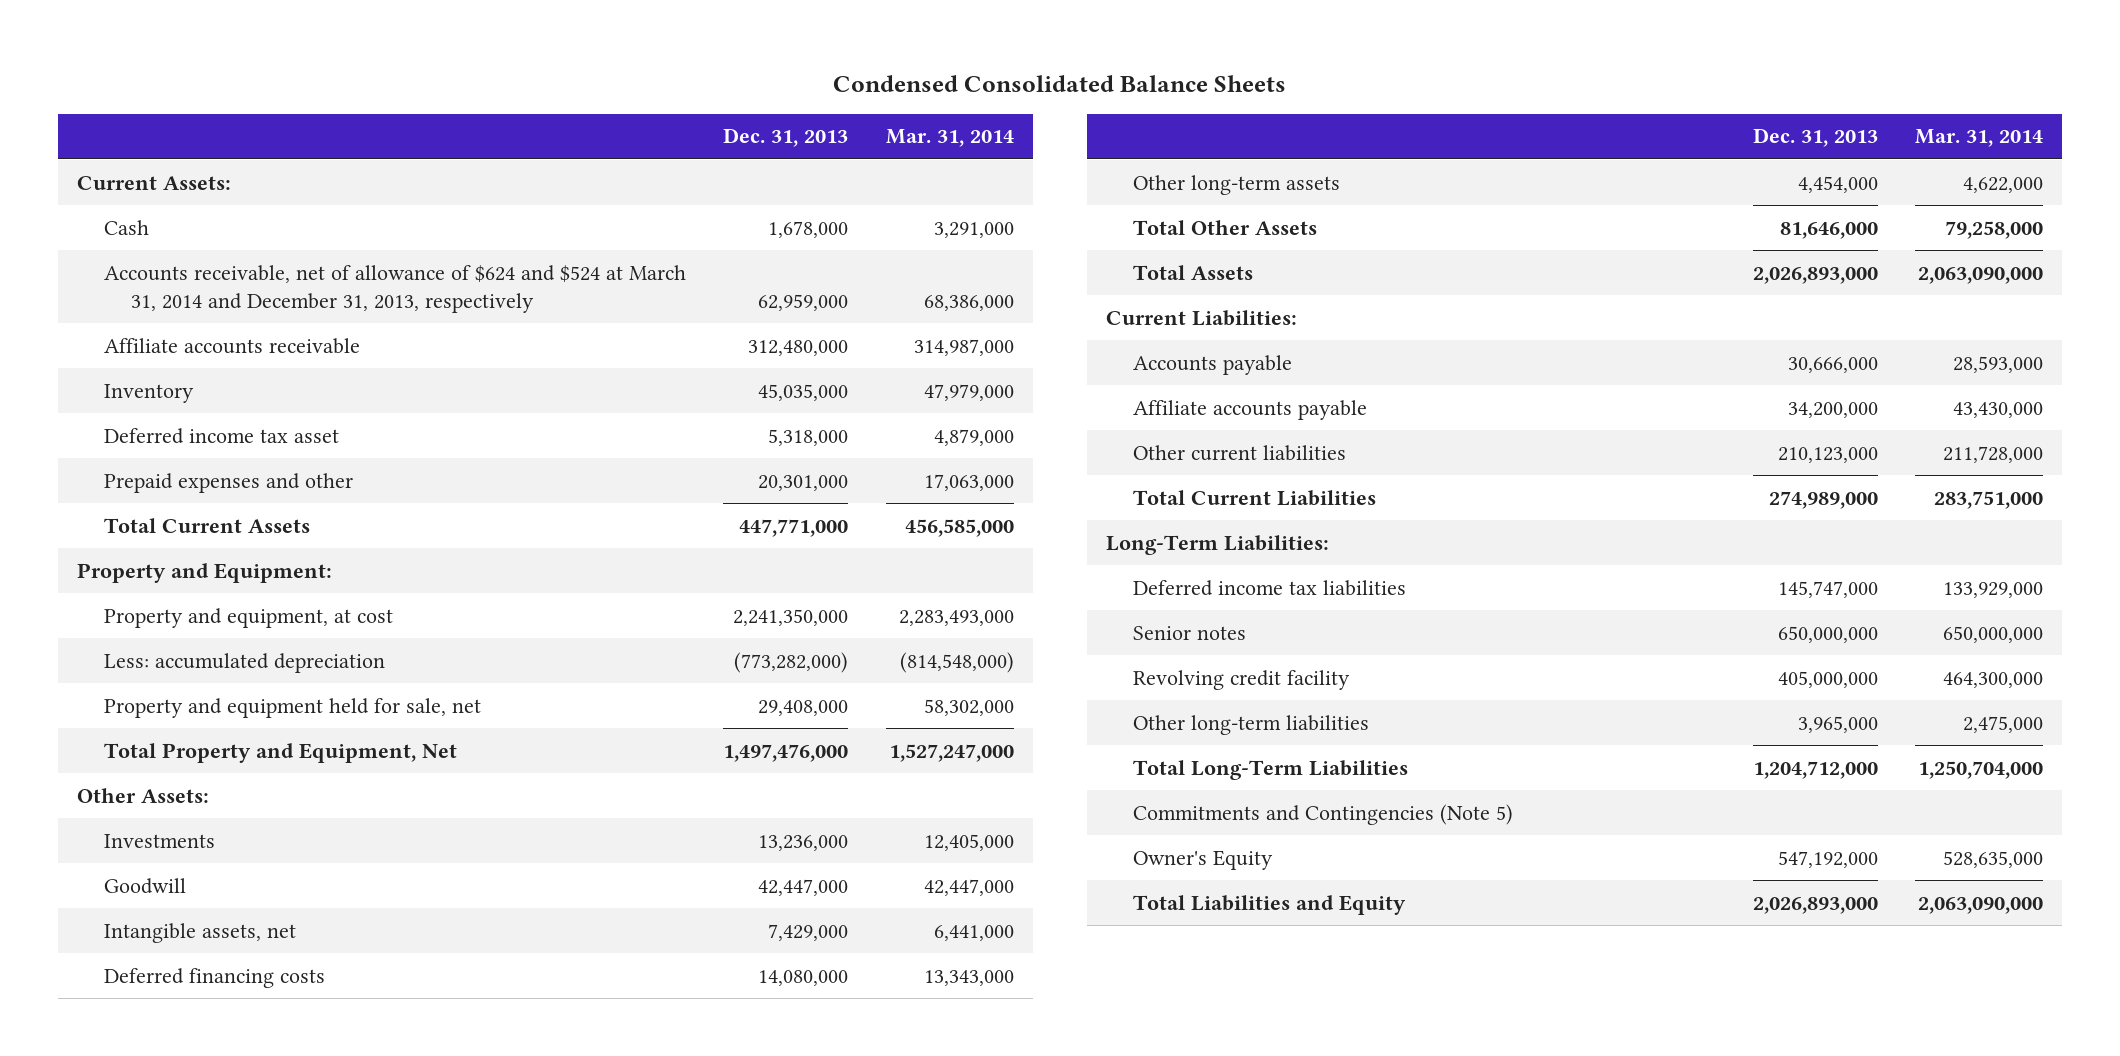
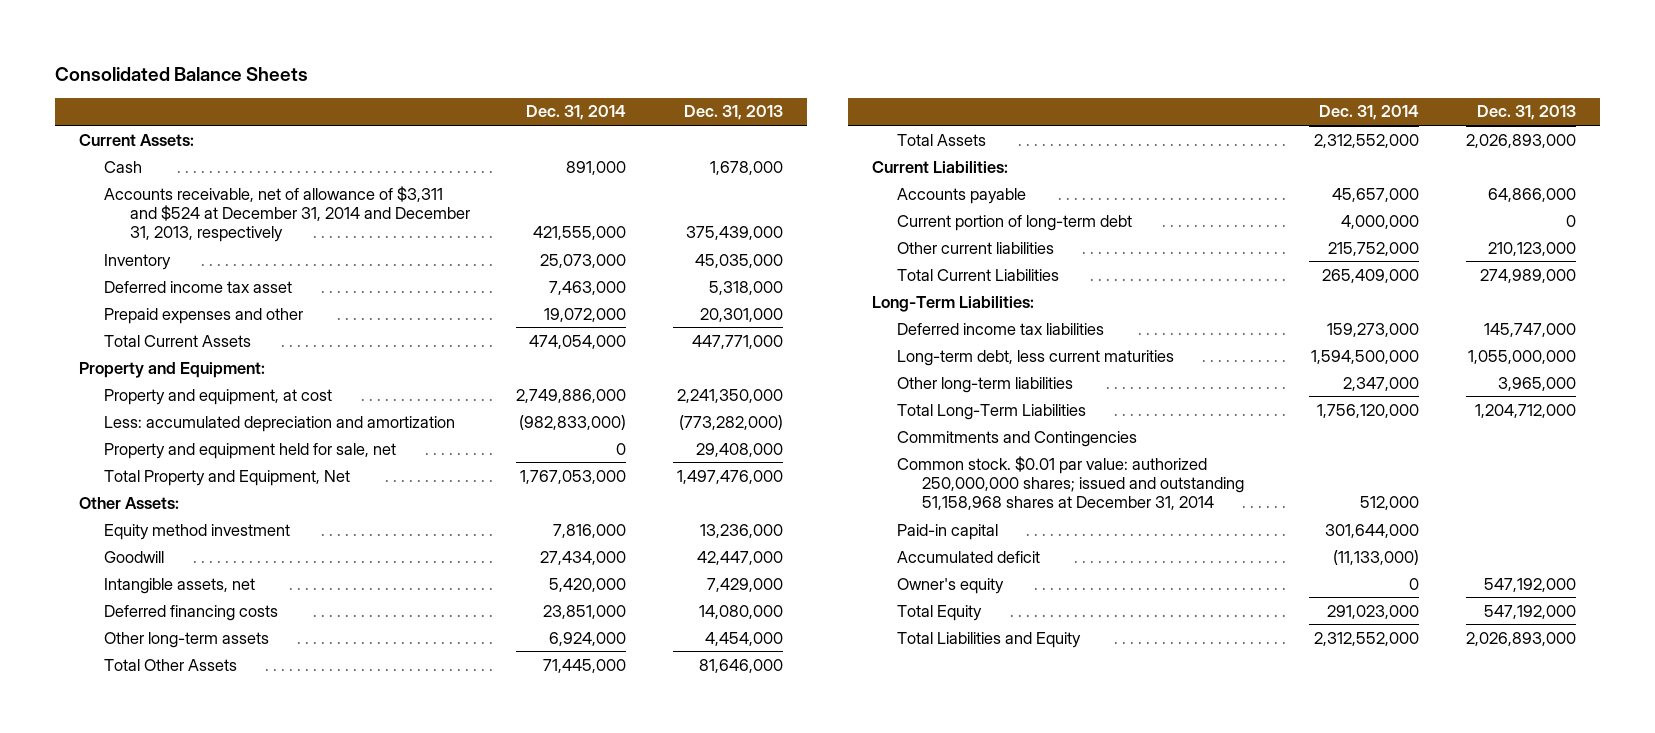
- Condensed Consolidated Balance Sheets
+ Consolidated Balance Sheets
- | Dec. 31, 2013 | Mar. 31, 2014
+ | Dec. 31, 2014 | Dec. 31, 2013
- Accounts receivable, net of allowance of $624 and $524 at March 31, 2014 and December 31, 2013, respectively | 62,959,000 | 68,386,000
- Affiliate accounts receivable | 312,480,000 | 314,987,000
+ Accounts receivable, net of allowance of $3,311 and $524 at December 31, 2014 and December 31, 2013, respectively | 421,555,000 | 375,439,000
- Less: accumulated depreciation | (773,282,000) | (814,548,000)
+ Less: accumulated depreciation and amortization | (982,833,000) | (773,282,000)
- Investments | 13,236,000 | 12,405,000
+ Equity method investment | 7,816,000 | 13,236,000
- Accounts payable | 30,666,000 | 28,593,000
- Affiliate accounts payable | 34,200,000 | 43,430,000
+ Accounts payable | 45,657,000 | 64,866,000
+ Current portion of long-term debt | 4,000,000 | 0
- Senior notes | 650,000,000 | 650,000,000
- Revolving credit facility | 405,000,000 | 464,300,000
+ Long-term debt, less current maturities | 1,594,500,000 | 1,055,000,000
- Commitments and Contingencies (Note 5)
- Owner's Equity | 547,192,000 | 528,635,000
+ Commitments and Contingencies
+ Common stock. $0.01 par value: authorized 250,000,000 shares; issued and outstanding 51,158,968 shares at December 31, 2014 | 512,000 |
+ Paid-in capital | 301,644,000 |
+ Accumulated deficit | (11,133,000) |
+ Owner's equity | 0 | 547,192,000
+ Total Equity | 291,023,000 | 547,192,000

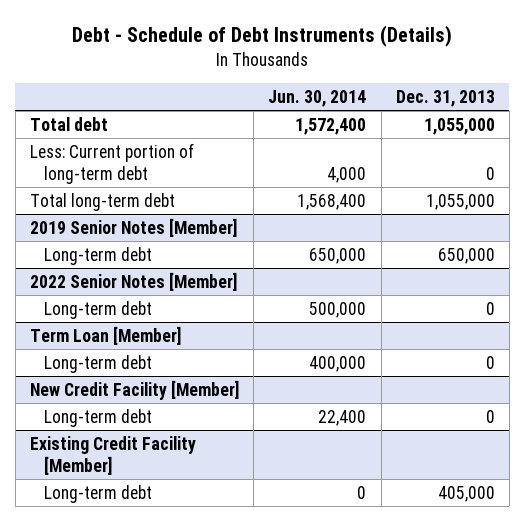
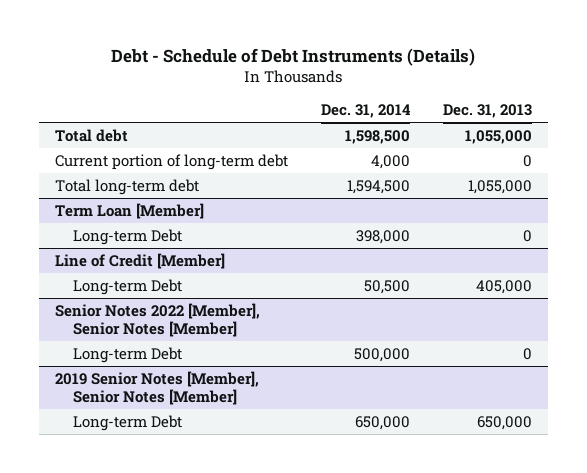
- | Jun. 30, 2014 | Dec. 31, 2013
+ | Dec. 31, 2014 | Dec. 31, 2013
- Less: Current portion of long-term debt | 4,000 | 0
+ Current portion of long-term debt | 4,000 | 0
- 2019 Senior Notes [Member]
- Long-term debt | 650,000 | 650,000
- 2022 Senior Notes [Member]
- Long-term debt | 500,000 | 0
@ Term Loan [Member]
- Long-term debt | 400,000 | 0
- New Credit Facility [Member]
- Long-term debt | 22,400 | 0
- Existing Credit Facility [Member]
- Long-term debt | 0 | 405,000
@ Term Loan [Member]
+ Long-term Debt | 398,000 | 0
+ Line of Credit [Member]
+ Long-term Debt | 50,500 | 405,000
+ Senior Notes 2022 [Member], Senior Notes [Member]
+ Long-term Debt | 500,000 | 0
+ 2019 Senior Notes [Member], Senior Notes [Member]
+ Long-term Debt | 650,000 | 650,000

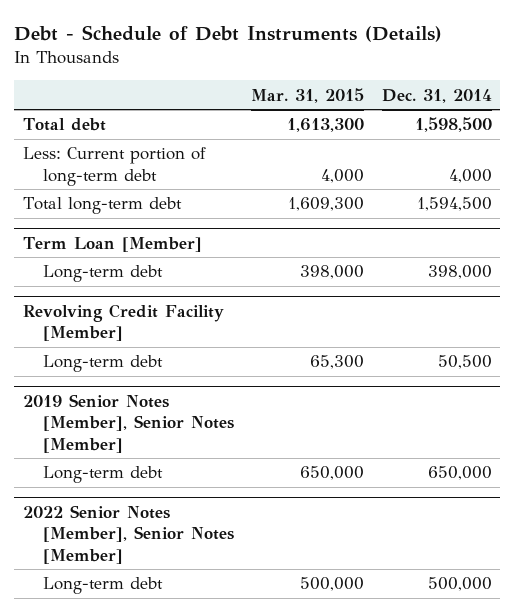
- | Dec. 31, 2014 | Dec. 31, 2013
+ | Mar. 31, 2015 | Dec. 31, 2014
- Current portion of long-term debt | 4,000 | 0
+ Less: Current portion of long-term debt | 4,000 | 4,000
@ Term Loan [Member]
- Long-term Debt | 398,000 | 0
- Line of Credit [Member]
- Long-term Debt | 50,500 | 405,000
- Senior Notes 2022 [Member], Senior Notes [Member]
- Long-term Debt | 500,000 | 0
@ Term Loan [Member]
+ Long-term debt | 398,000 | 398,000
+ Revolving Credit Facility [Member]
+ Long-term debt | 65,300 | 50,500
@ 2019 Senior Notes [Member], Senior Notes [Member]
- Long-term Debt | 650,000 | 650,000
+ Long-term debt | 650,000 | 650,000
+ 2022 Senior Notes [Member], Senior Notes [Member]
+ Long-term debt | 500,000 | 500,000

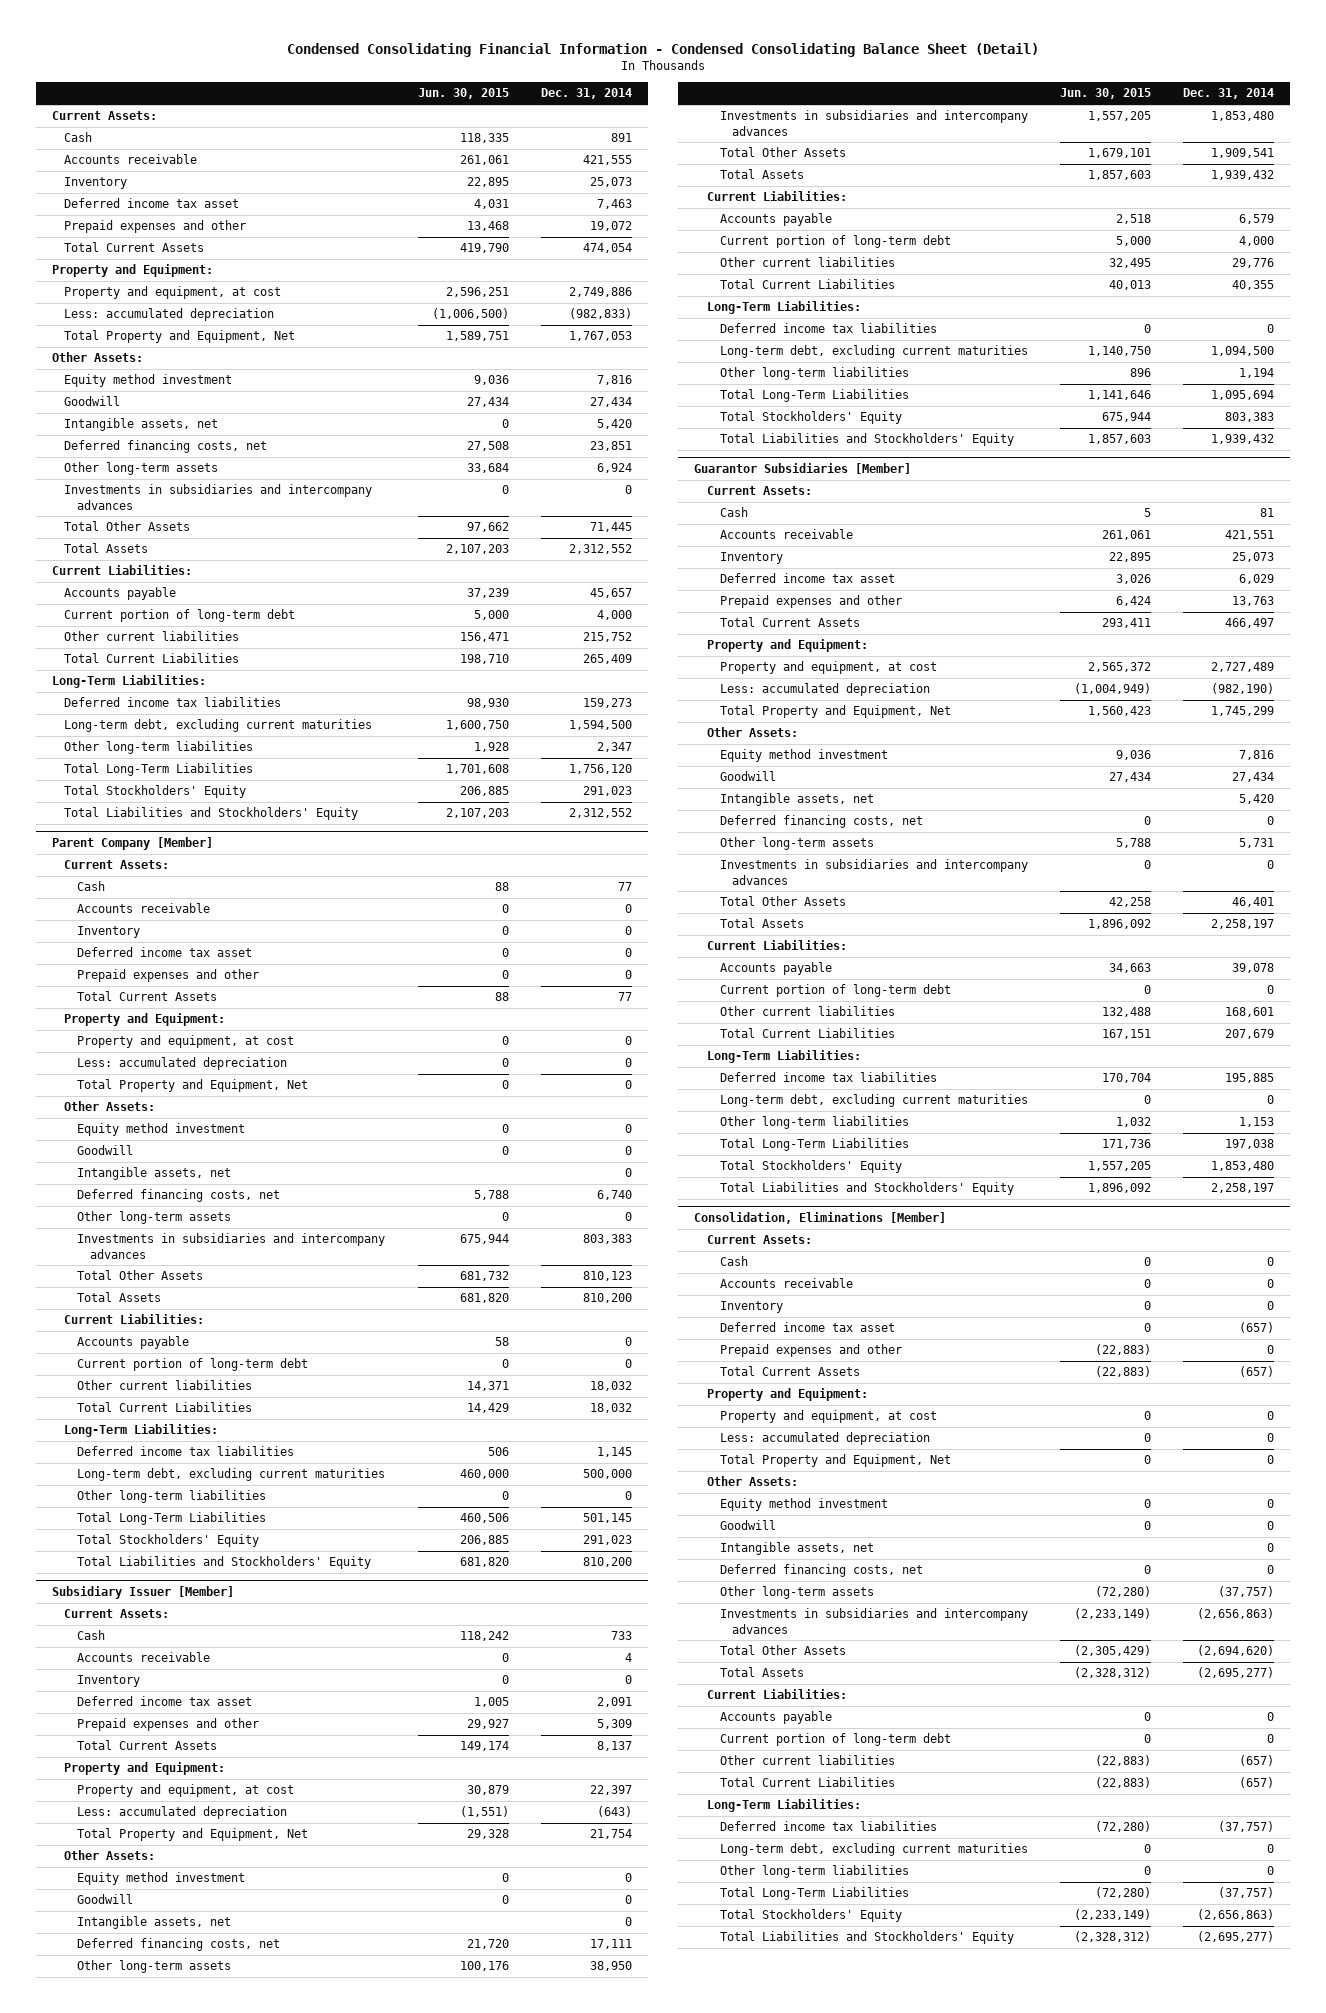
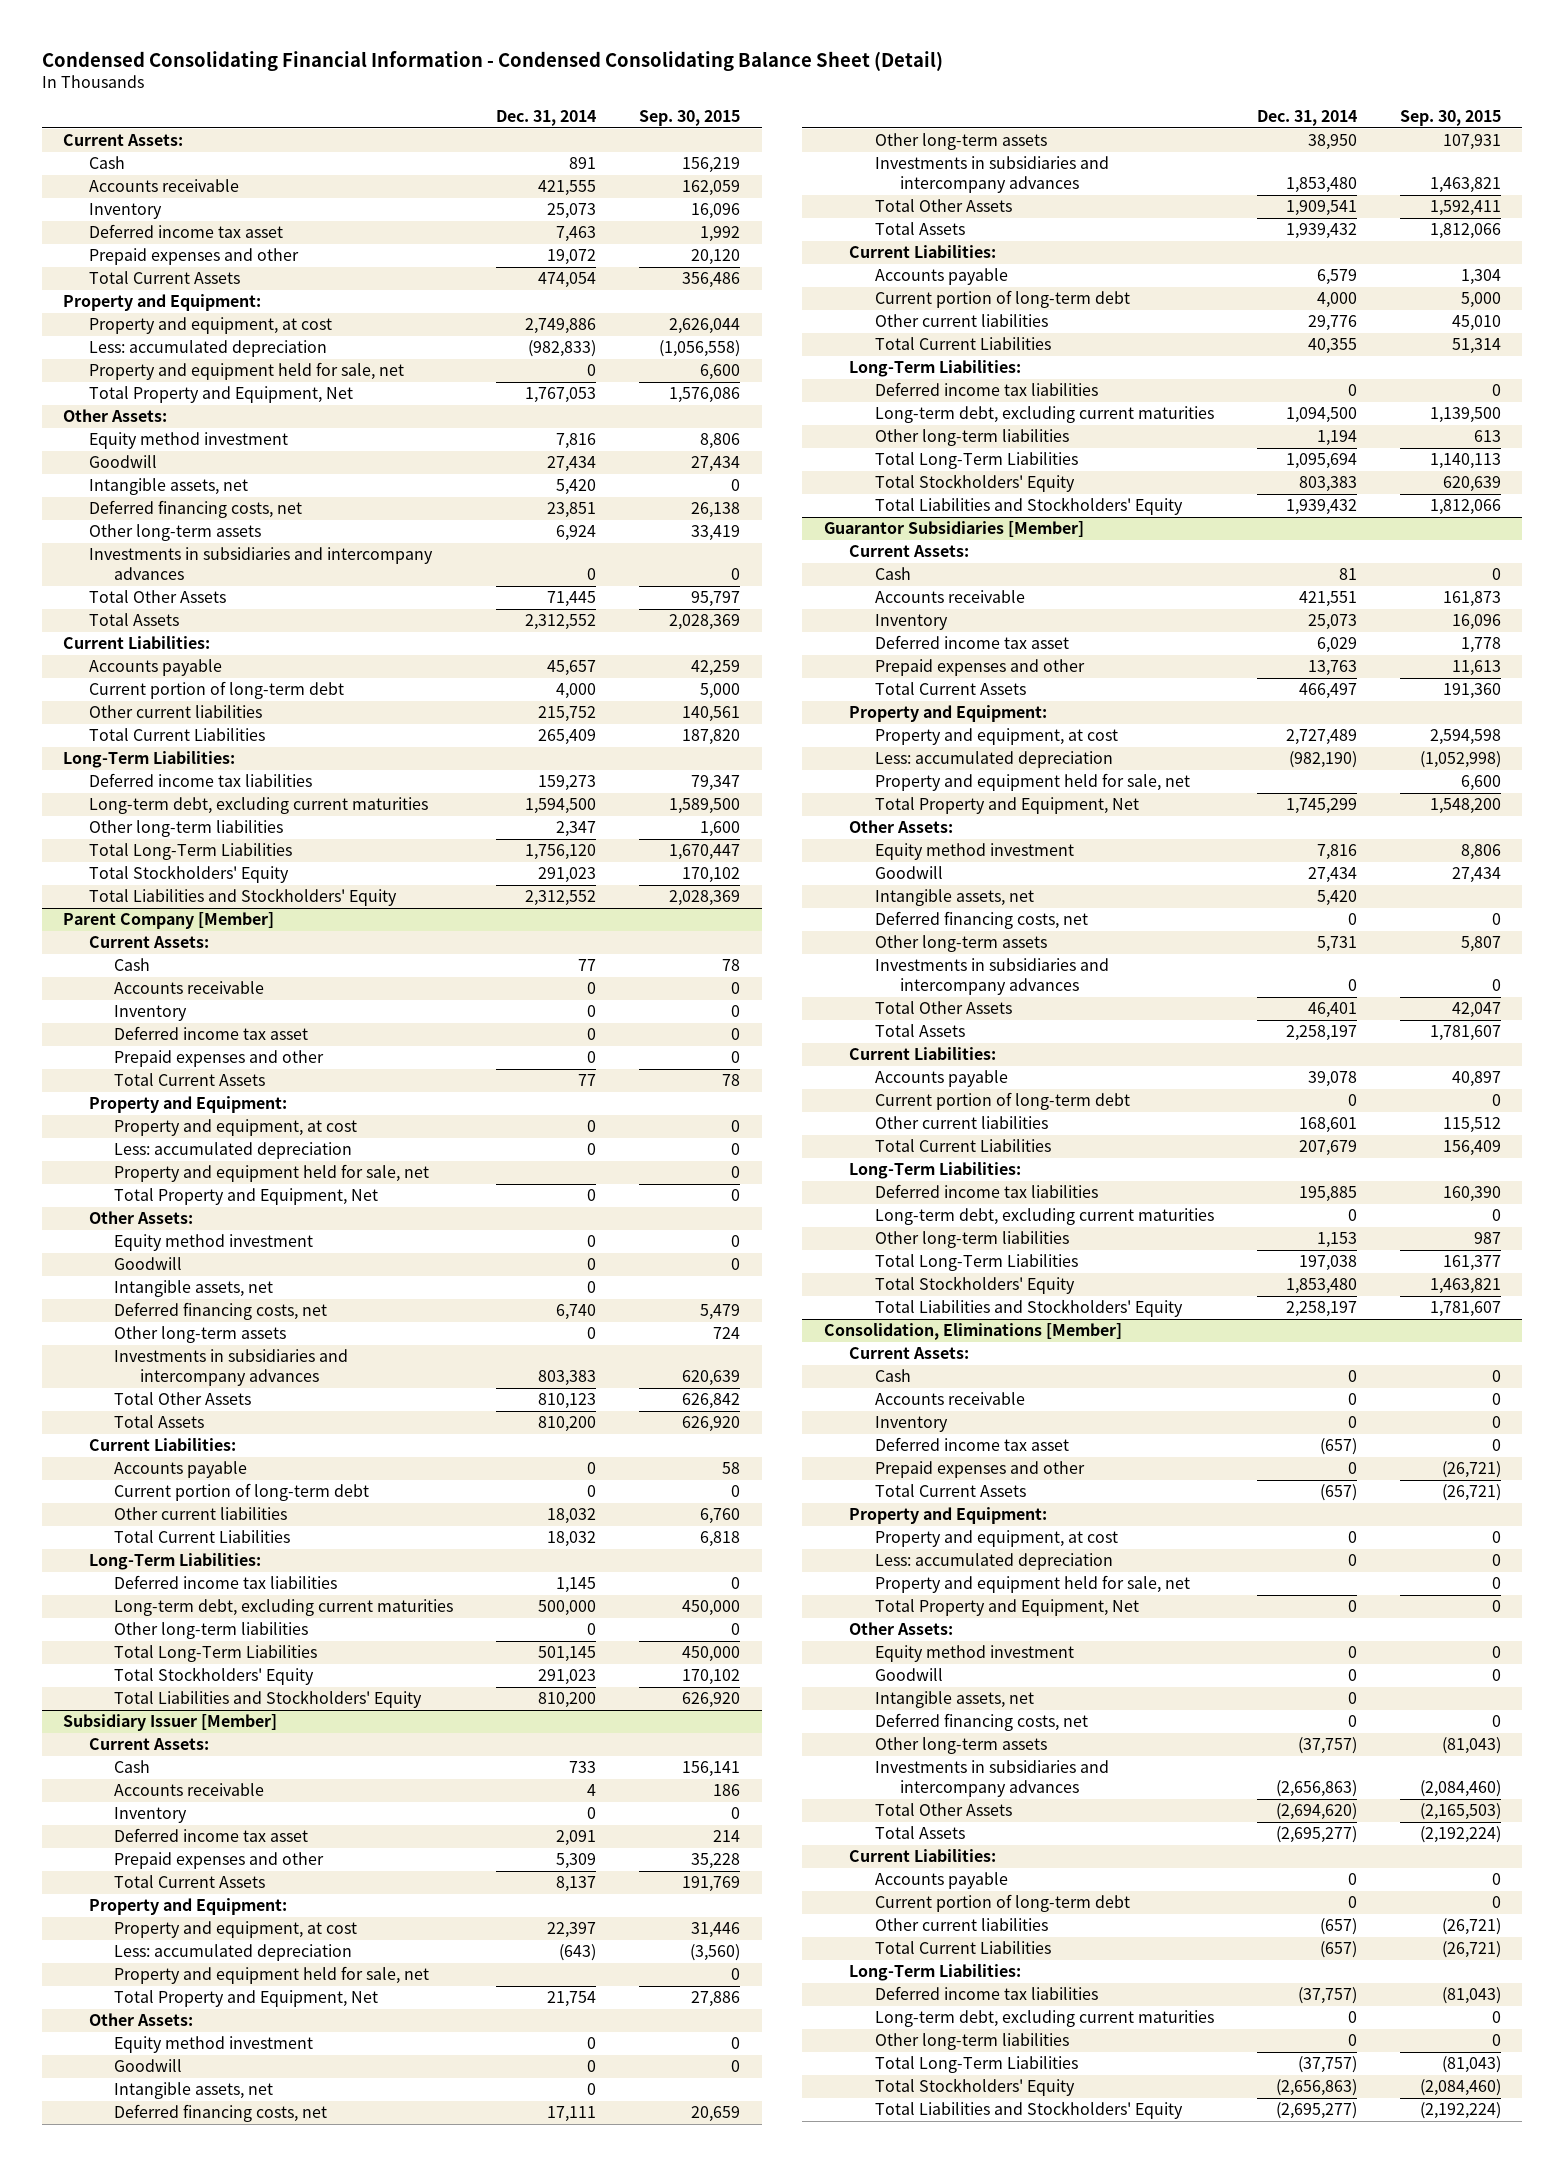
- | Jun. 30, 2015 | Dec. 31, 2014
+ | Dec. 31, 2014 | Sep. 30, 2015
+ Property and equipment held for sale, net | 0 | 6,600
@ Parent Company [Member]
+ Property and equipment held for sale, net | | 0
@ Subsidiary Issuer [Member]
+ Property and equipment held for sale, net | | 0
@ Guarantor Subsidiaries [Member]
+ Property and equipment held for sale, net | | 6,600
@ Consolidation, Eliminations [Member]
+ Property and equipment held for sale, net | | 0

